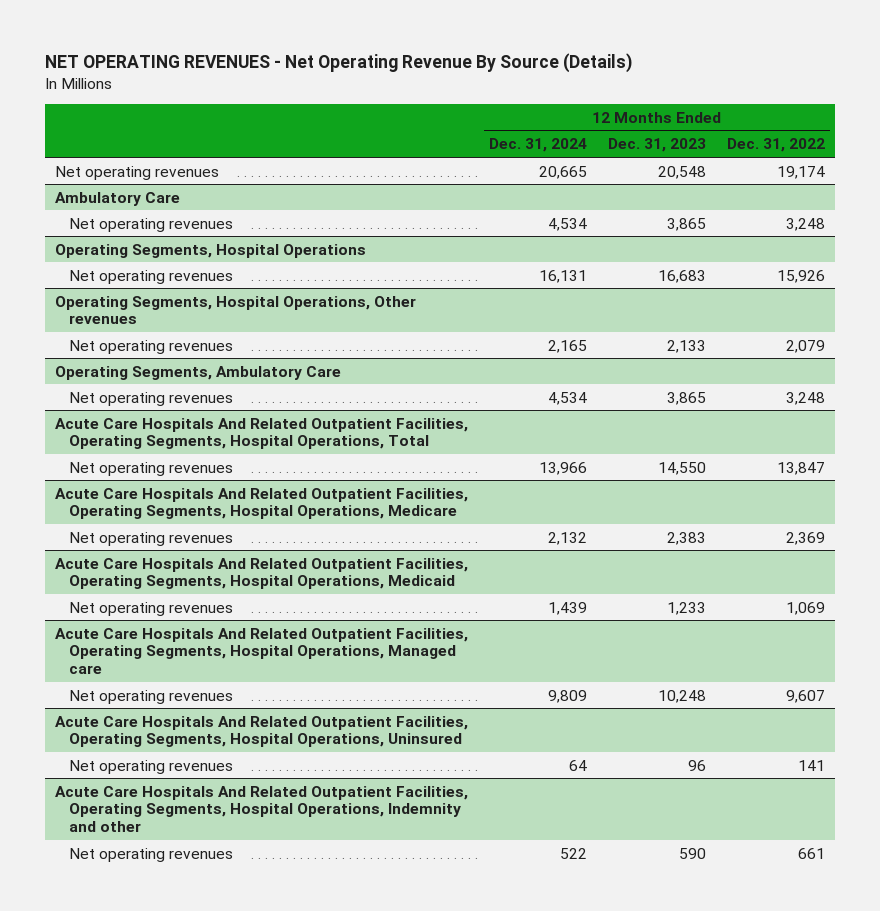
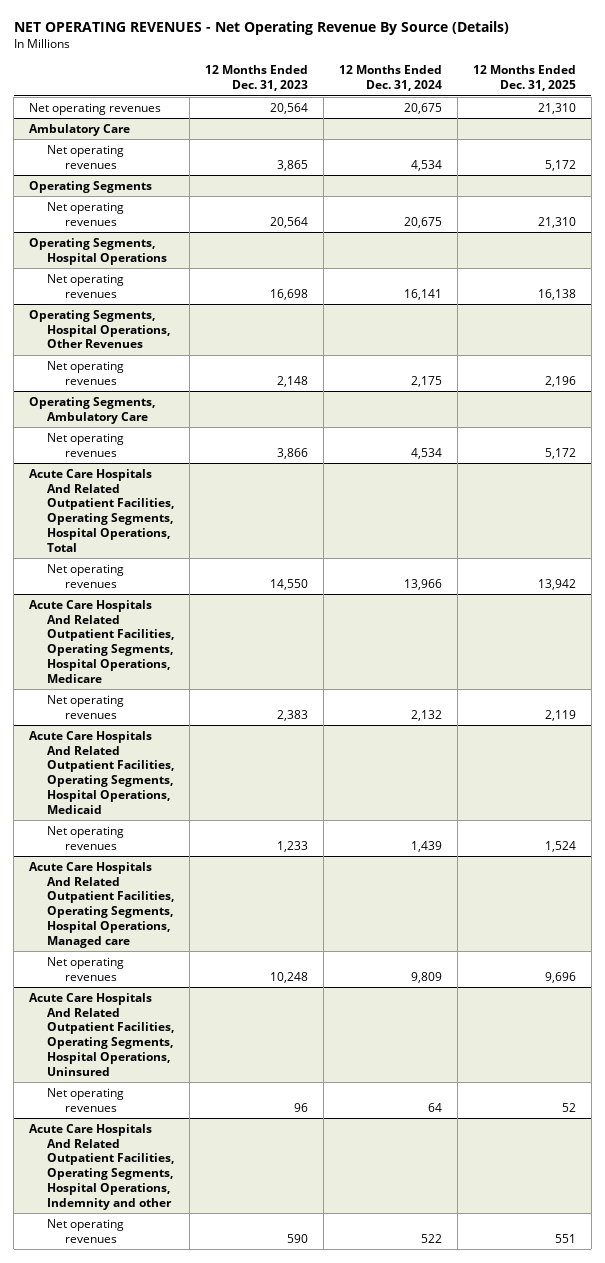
- | 12 Months Ended Dec. 31, 2024 | 12 Months Ended Dec. 31, 2023 | 12 Months Ended Dec. 31, 2022
+ | 12 Months Ended Dec. 31, 2023 | 12 Months Ended Dec. 31, 2024 | 12 Months Ended Dec. 31, 2025
- Net operating revenues | 20,665 | 20,548 | 19,174
+ Net operating revenues | 20,564 | 20,675 | 21,310
+ Operating Segments
+ Net operating revenues | 20,564 | 20,675 | 21,310
@ Operating Segments, Hospital Operations
- Net operating revenues | 16,131 | 16,683 | 15,926
- Operating Segments, Hospital Operations, Other revenues
- Net operating revenues | 2,165 | 2,133 | 2,079
@ Operating Segments, Hospital Operations
+ Net operating revenues | 16,698 | 16,141 | 16,138
+ Operating Segments, Hospital Operations, Other Revenues
+ Net operating revenues | 2,148 | 2,175 | 2,196
@ Operating Segments, Ambulatory Care
- Net operating revenues | 4,534 | 3,865 | 3,248
+ Net operating revenues | 3,866 | 4,534 | 5,172

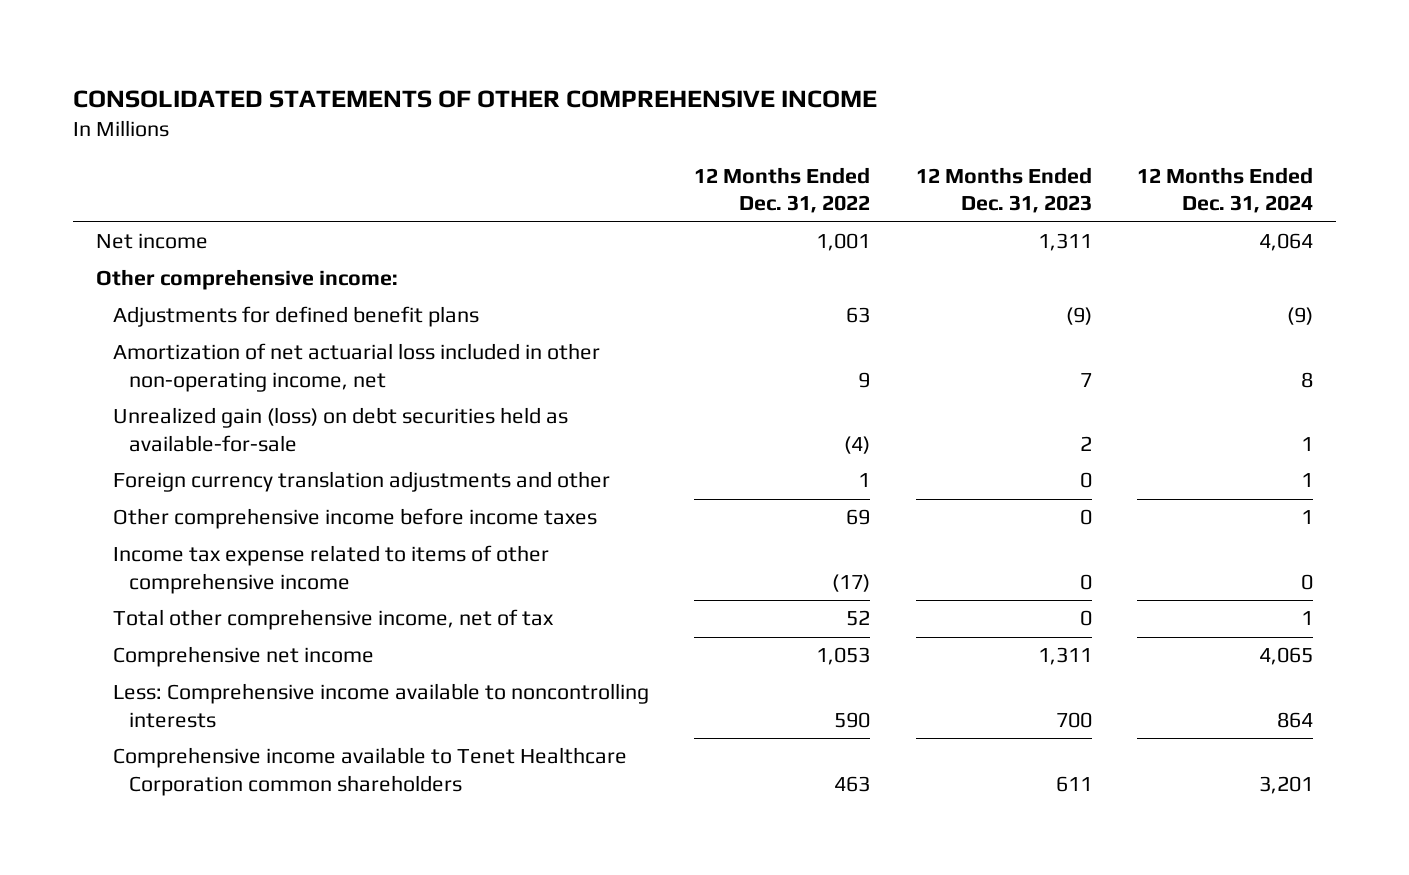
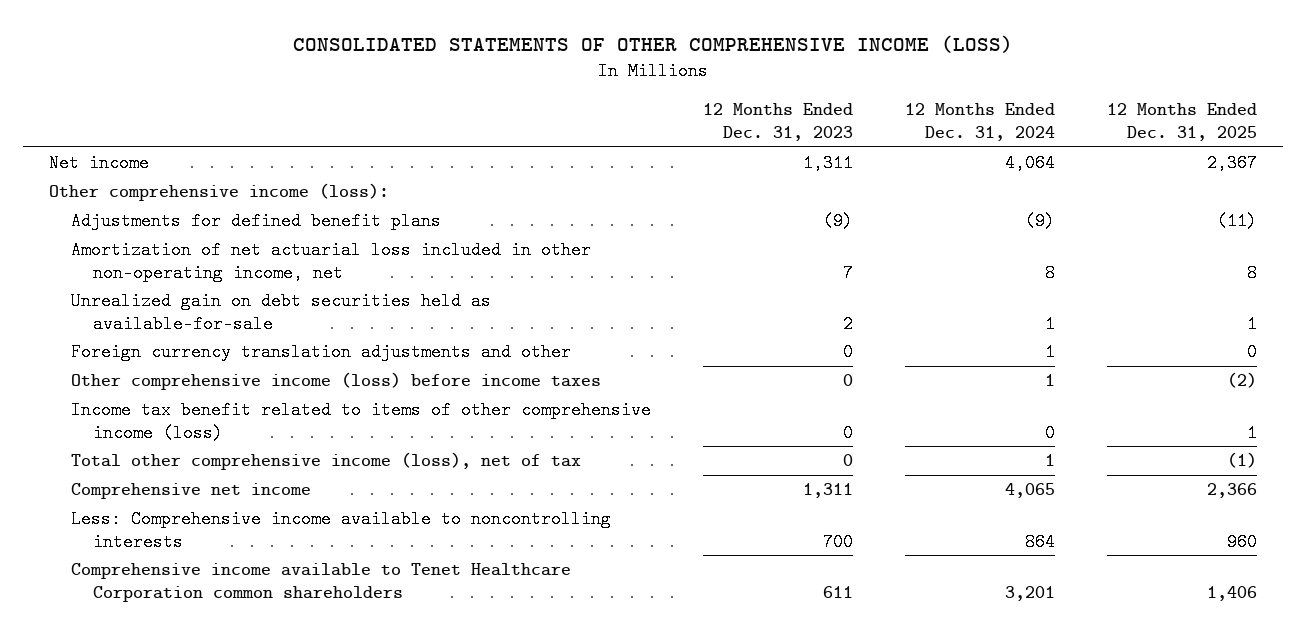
- CONSOLIDATED STATEMENTS OF OTHER COMPREHENSIVE INCOME
+ CONSOLIDATED STATEMENTS OF OTHER COMPREHENSIVE INCOME (LOSS)
- | 12 Months Ended Dec. 31, 2022 | 12 Months Ended Dec. 31, 2023 | 12 Months Ended Dec. 31, 2024
+ | 12 Months Ended Dec. 31, 2023 | 12 Months Ended Dec. 31, 2024 | 12 Months Ended Dec. 31, 2025
- Other comprehensive income:
+ Other comprehensive income (loss):
- Unrealized gain (loss) on debt securities held as available-for-sale | (4) | 2 | 1
+ Unrealized gain on debt securities held as available-for-sale | 2 | 1 | 1
- Other comprehensive income before income taxes | 69 | 0 | 1
- Income tax expense related to items of other comprehensive income | (17) | 0 | 0
- Total other comprehensive income, net of tax | 52 | 0 | 1
+ Other comprehensive income (loss) before income taxes | 0 | 1 | (2)
+ Income tax benefit related to items of other comprehensive income (loss) | 0 | 0 | 1
+ Total other comprehensive income (loss), net of tax | 0 | 1 | (1)

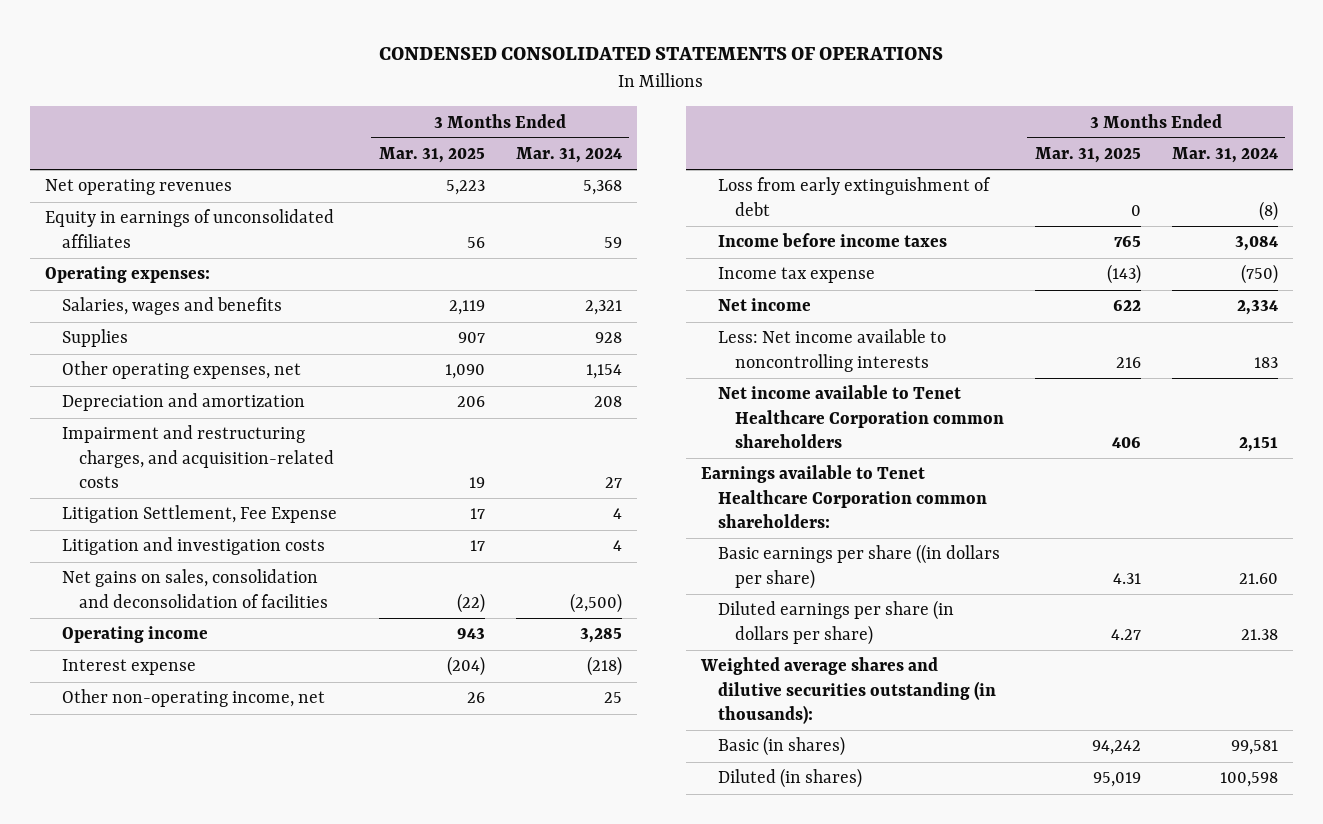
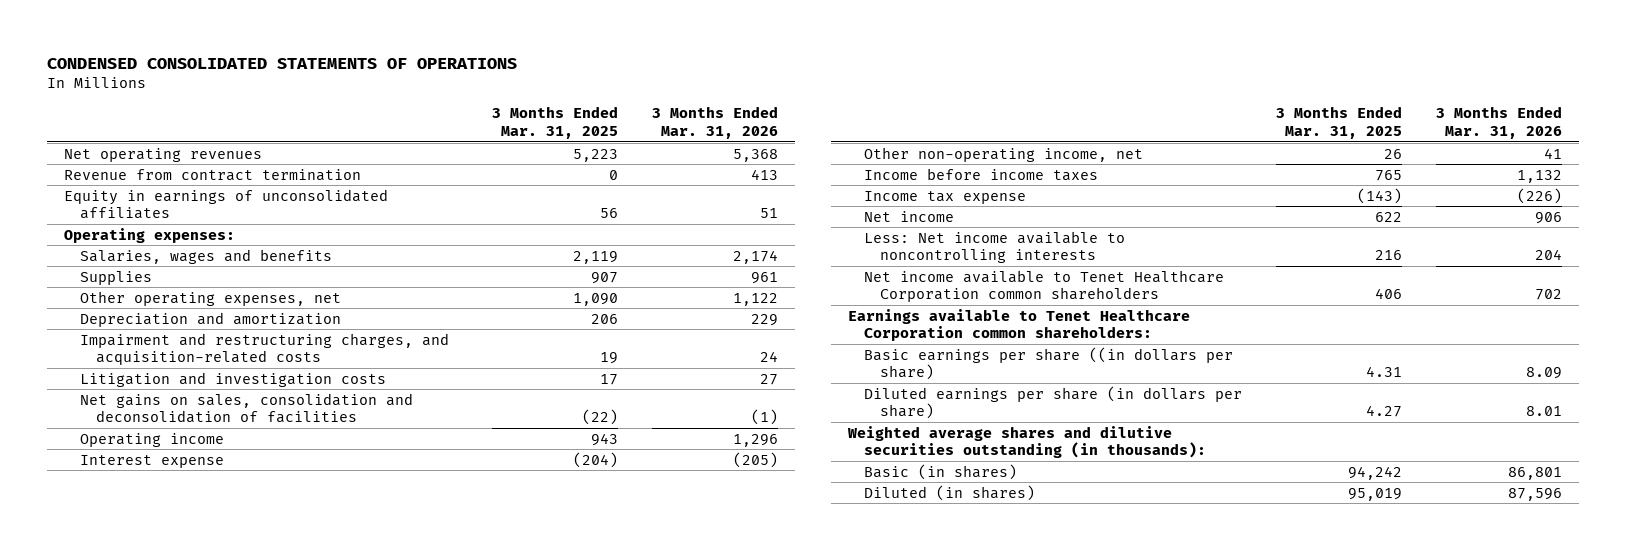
- | 3 Months Ended Mar. 31, 2025 | 3 Months Ended Mar. 31, 2024
+ | 3 Months Ended Mar. 31, 2025 | 3 Months Ended Mar. 31, 2026
+ Revenue from contract termination | 0 | 413
- Litigation Settlement, Fee Expense | 17 | 4
- Loss from early extinguishment of debt | 0 | (8)

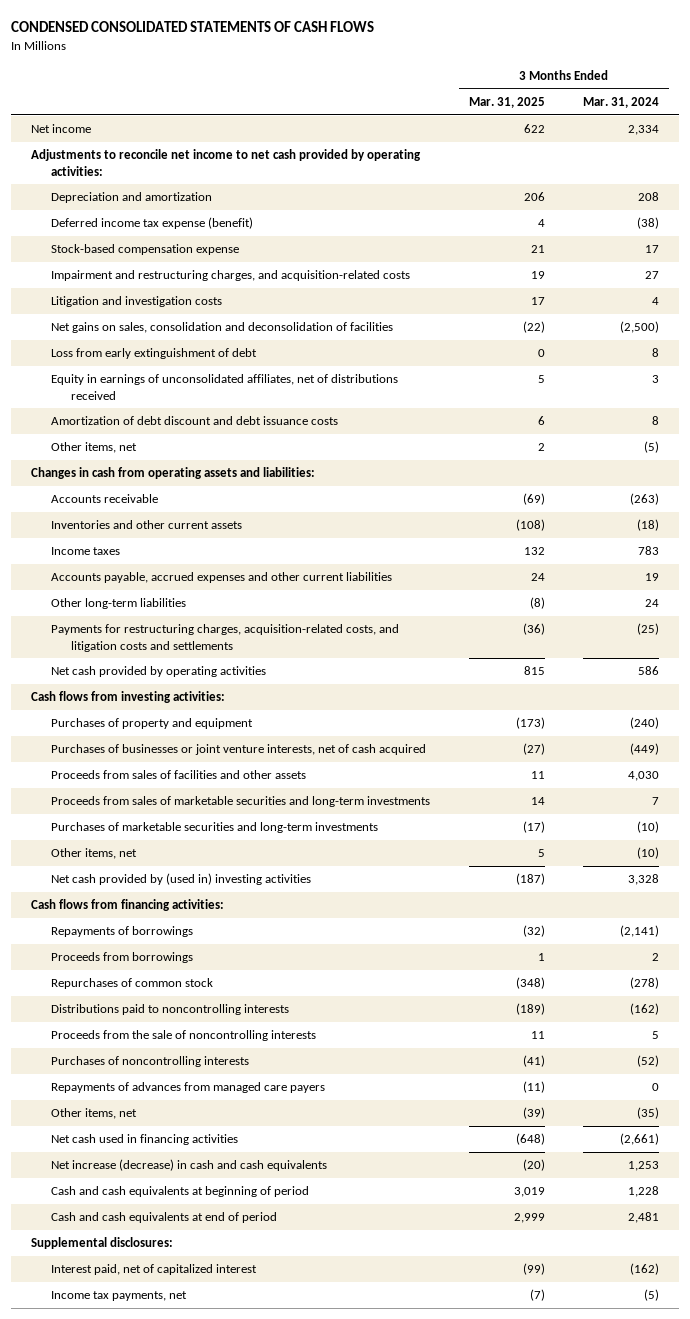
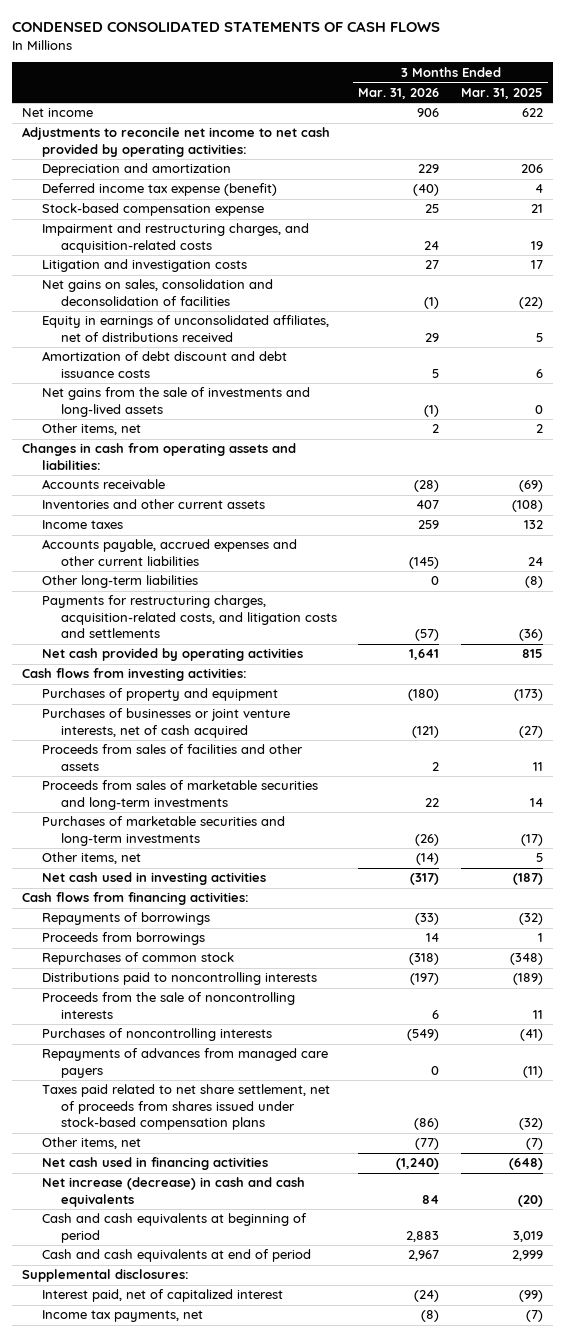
- | 3 Months Ended Mar. 31, 2025 | 3 Months Ended Mar. 31, 2024
+ | 3 Months Ended Mar. 31, 2026 | 3 Months Ended Mar. 31, 2025
- Loss from early extinguishment of debt | 0 | 8
+ Net gains from the sale of investments and long-lived assets | (1) | 0
- Net cash provided by (used in) investing activities | (187) | 3,328
+ Net cash used in investing activities | (317) | (187)
- Other items, net | (39) | (35)
+ Taxes paid related to net share settlement, net of proceeds from shares issued under stock-based compensation plans | (86) | (32)
+ Other items, net | (77) | (7)

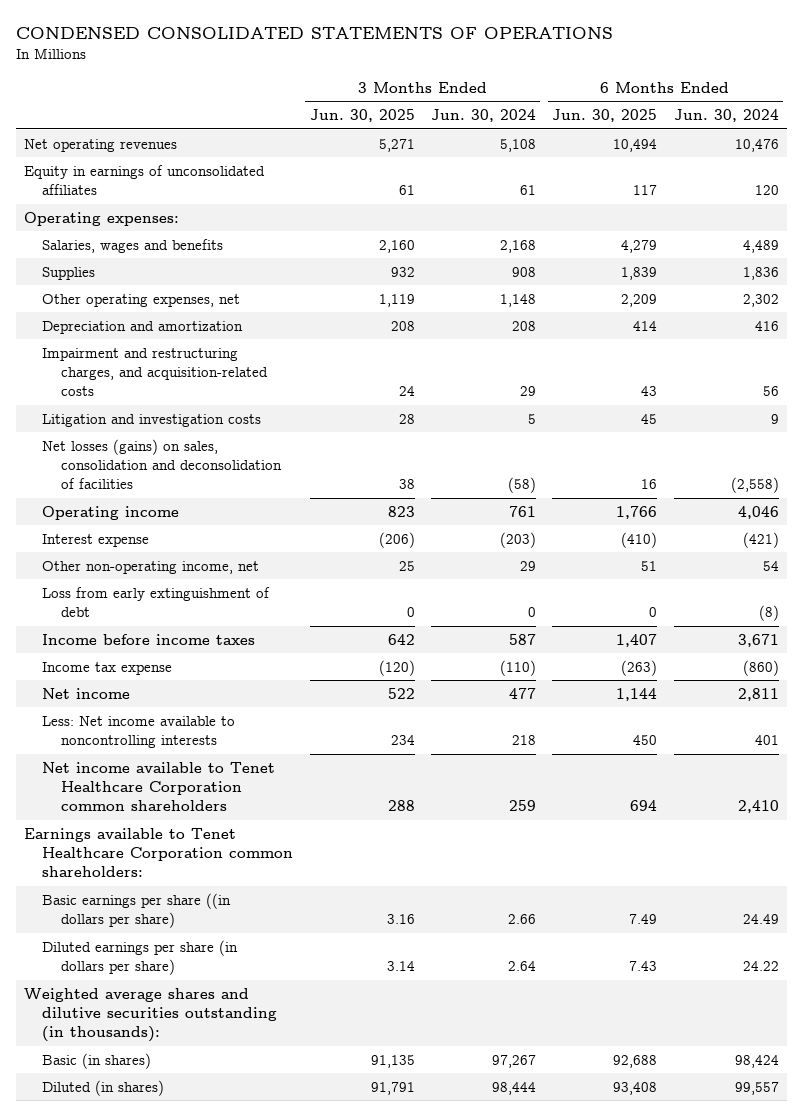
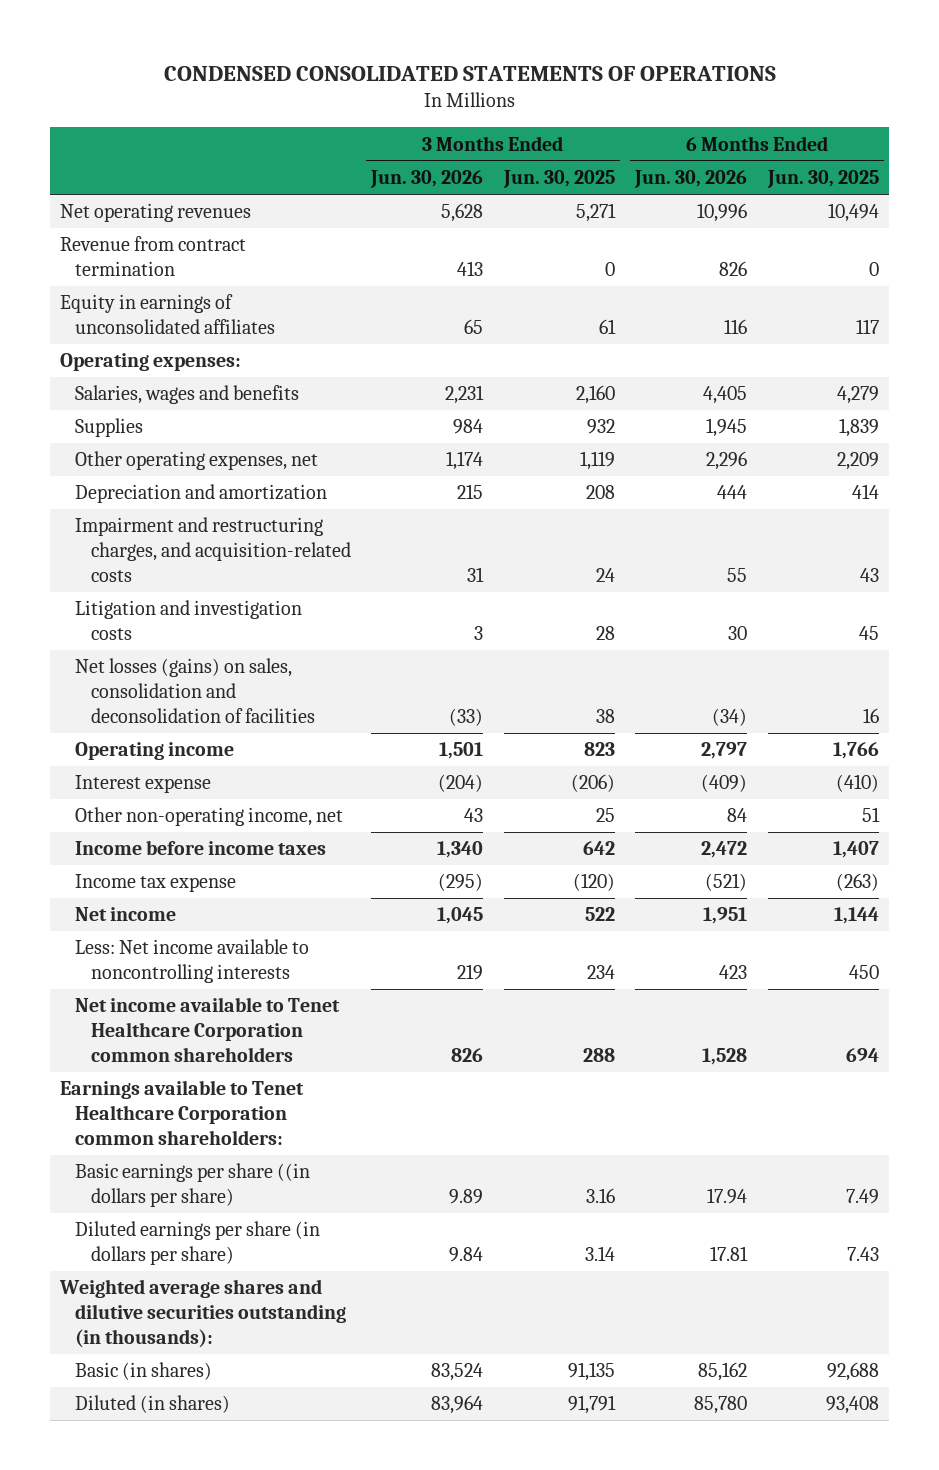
- | 3 Months Ended Jun. 30, 2025 | 3 Months Ended Jun. 30, 2024 | 6 Months Ended Jun. 30, 2025 | 6 Months Ended Jun. 30, 2024
+ | 3 Months Ended Jun. 30, 2026 | 3 Months Ended Jun. 30, 2025 | 6 Months Ended Jun. 30, 2026 | 6 Months Ended Jun. 30, 2025
+ Revenue from contract termination | 413 | 0 | 826 | 0
- Loss from early extinguishment of debt | 0 | 0 | 0 | (8)

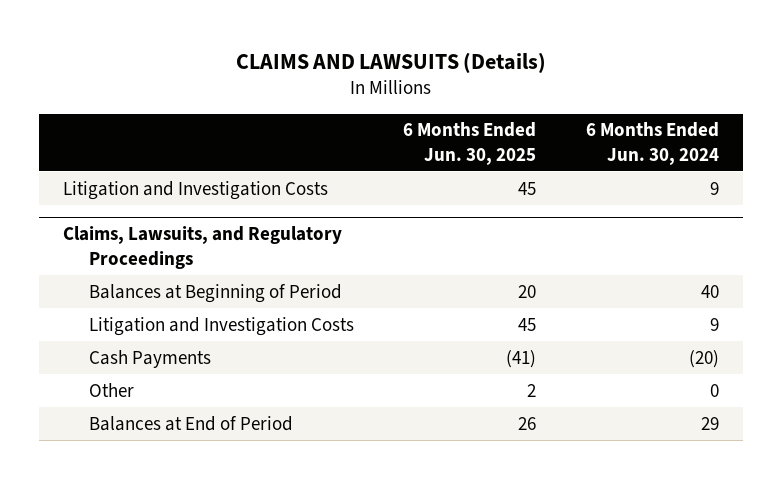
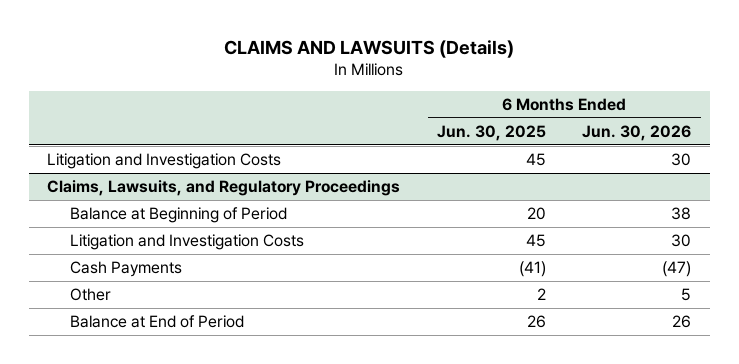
- | 6 Months Ended Jun. 30, 2025 | 6 Months Ended Jun. 30, 2024
+ | 6 Months Ended Jun. 30, 2025 | 6 Months Ended Jun. 30, 2026
@ Claims, Lawsuits, and Regulatory Proceedings
- Balances at Beginning of Period | 20 | 40
+ Balance at Beginning of Period | 20 | 38
- Balances at End of Period | 26 | 29
+ Balance at End of Period | 26 | 26

